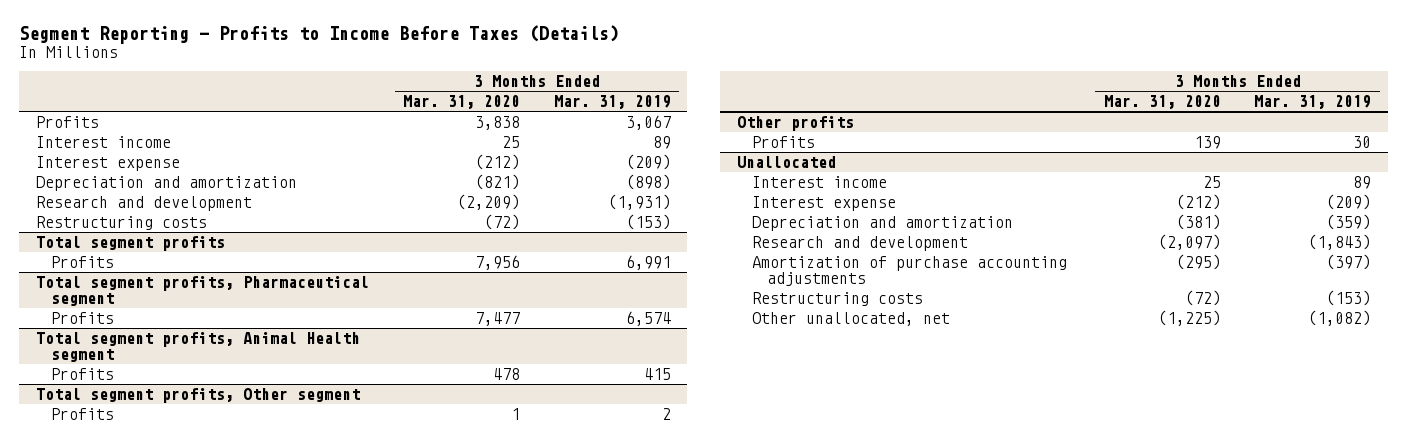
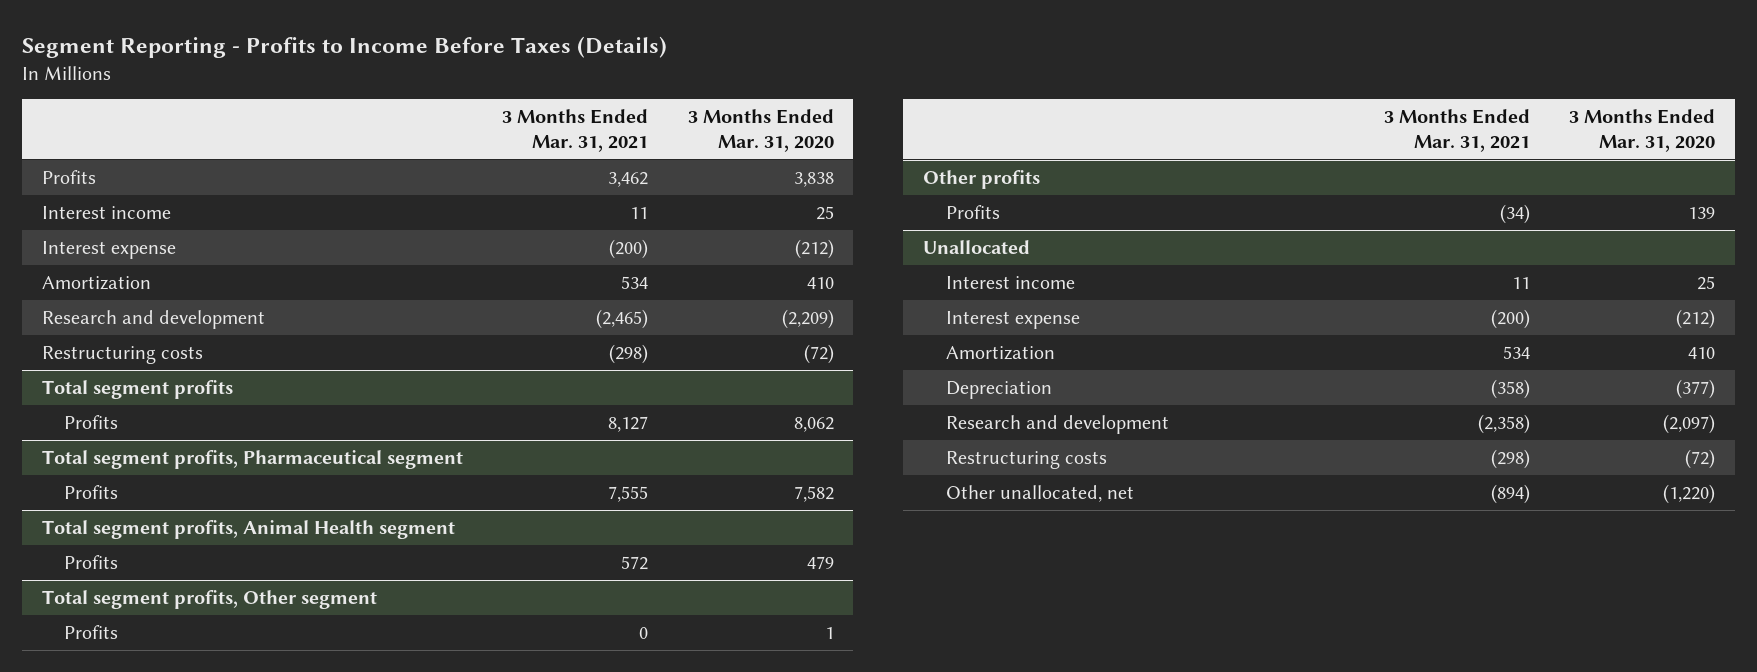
- | 3 Months Ended Mar. 31, 2020 | 3 Months Ended Mar. 31, 2019
+ | 3 Months Ended Mar. 31, 2021 | 3 Months Ended Mar. 31, 2020
- Depreciation and amortization | (821) | (898)
+ Amortization | 534 | 410
@ Total segment profits
- Profits | 7,956 | 6,991
+ Profits | 8,127 | 8,062
@ Total segment profits, Pharmaceutical segment
- Profits | 7,477 | 6,574
+ Profits | 7,555 | 7,582
@ Total segment profits, Animal Health segment
- Profits | 478 | 415
+ Profits | 572 | 479
@ Unallocated
- Depreciation and amortization | (381) | (359)
+ Amortization | 534 | 410
+ Depreciation | (358) | (377)
- Amortization of purchase accounting adjustments | (295) | (397)
- Other unallocated, net | (1,225) | (1,082)
+ Other unallocated, net | (894) | (1,220)

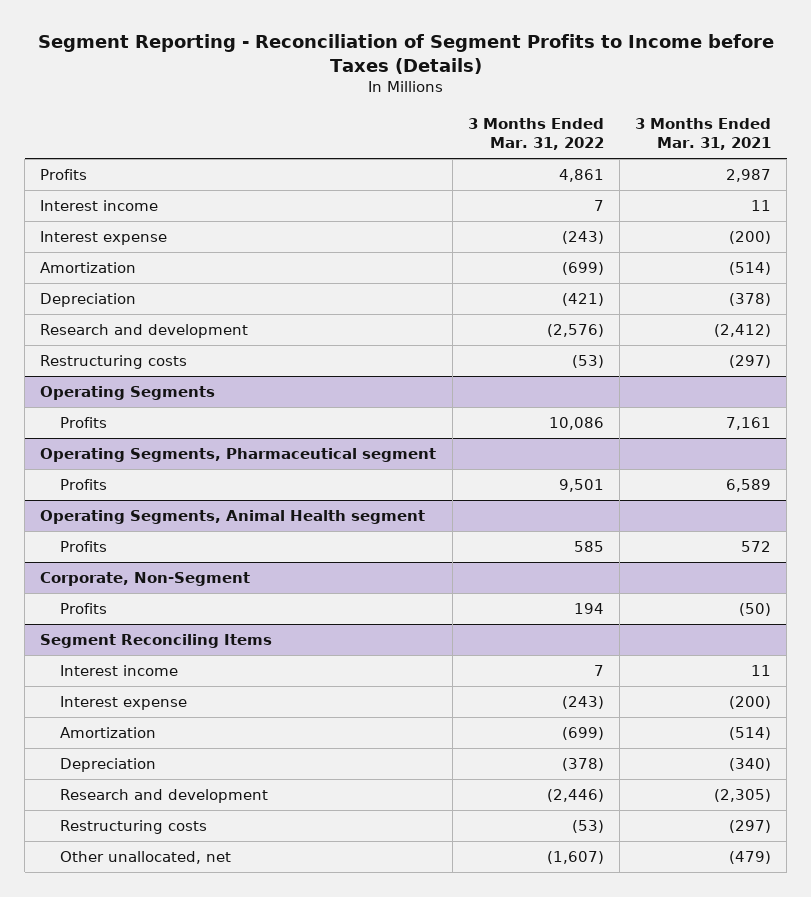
- Segment Reporting - Profits to Income Before Taxes (Details)
+ Segment Reporting - Reconciliation of Segment Profits to Income before Taxes (Details)
- | 3 Months Ended Mar. 31, 2021 | 3 Months Ended Mar. 31, 2020
+ | 3 Months Ended Mar. 31, 2022 | 3 Months Ended Mar. 31, 2021
- Profits | 3,462 | 3,838
+ Profits | 4,861 | 2,987
- Amortization | 534 | 410
- Research and development | (2,465) | (2,209)
- Restructuring costs | (298) | (72)
- Total segment profits
- Profits | 8,127 | 8,062
- Total segment profits, Pharmaceutical segment
- Profits | 7,555 | 7,582
- Total segment profits, Animal Health segment
+ Amortization | (699) | (514)
+ Depreciation | (421) | (378)
+ Research and development | (2,576) | (2,412)
+ Restructuring costs | (53) | (297)
+ Operating Segments
+ Profits | 10,086 | 7,161
+ Operating Segments, Pharmaceutical segment
+ Profits | 9,501 | 6,589
+ Operating Segments, Animal Health segment
- Total segment profits, Other segment
- Profits | 0 | 1
- Other profits
- Profits | (34) | 139
- Unallocated
+ Corporate, Non-Segment
+ Profits | 194 | (50)
+ Segment Reconciling Items
- Amortization | 534 | 410
- Depreciation | (358) | (377)
- Research and development | (2,358) | (2,097)
- Restructuring costs | (298) | (72)
- Other unallocated, net | (894) | (1,220)
+ Amortization | (699) | (514)
+ Depreciation | (378) | (340)
+ Research and development | (2,446) | (2,305)
+ Restructuring costs | (53) | (297)
+ Other unallocated, net | (1,607) | (479)

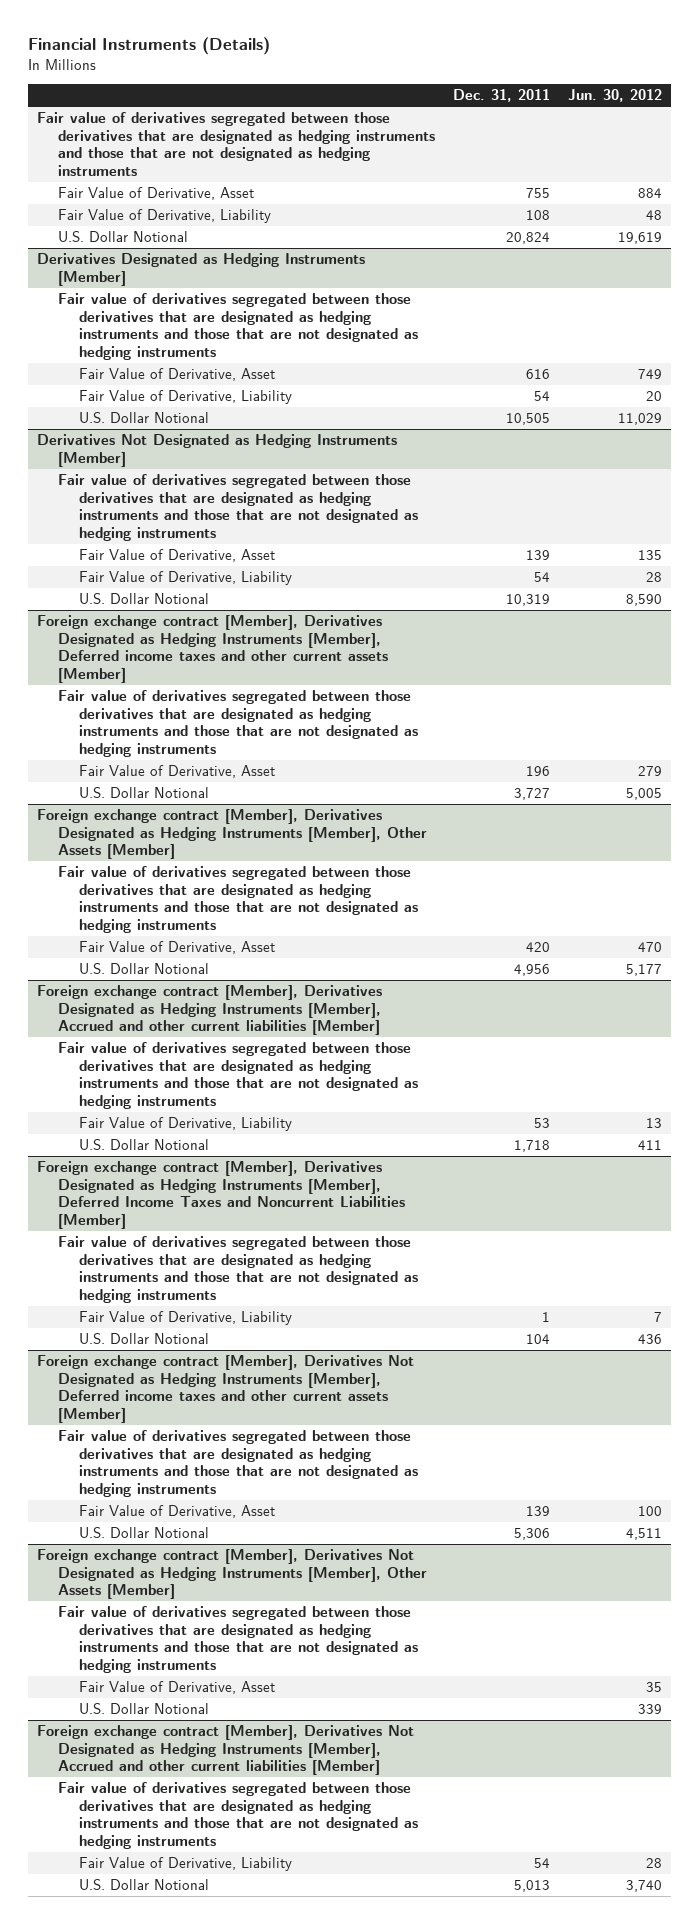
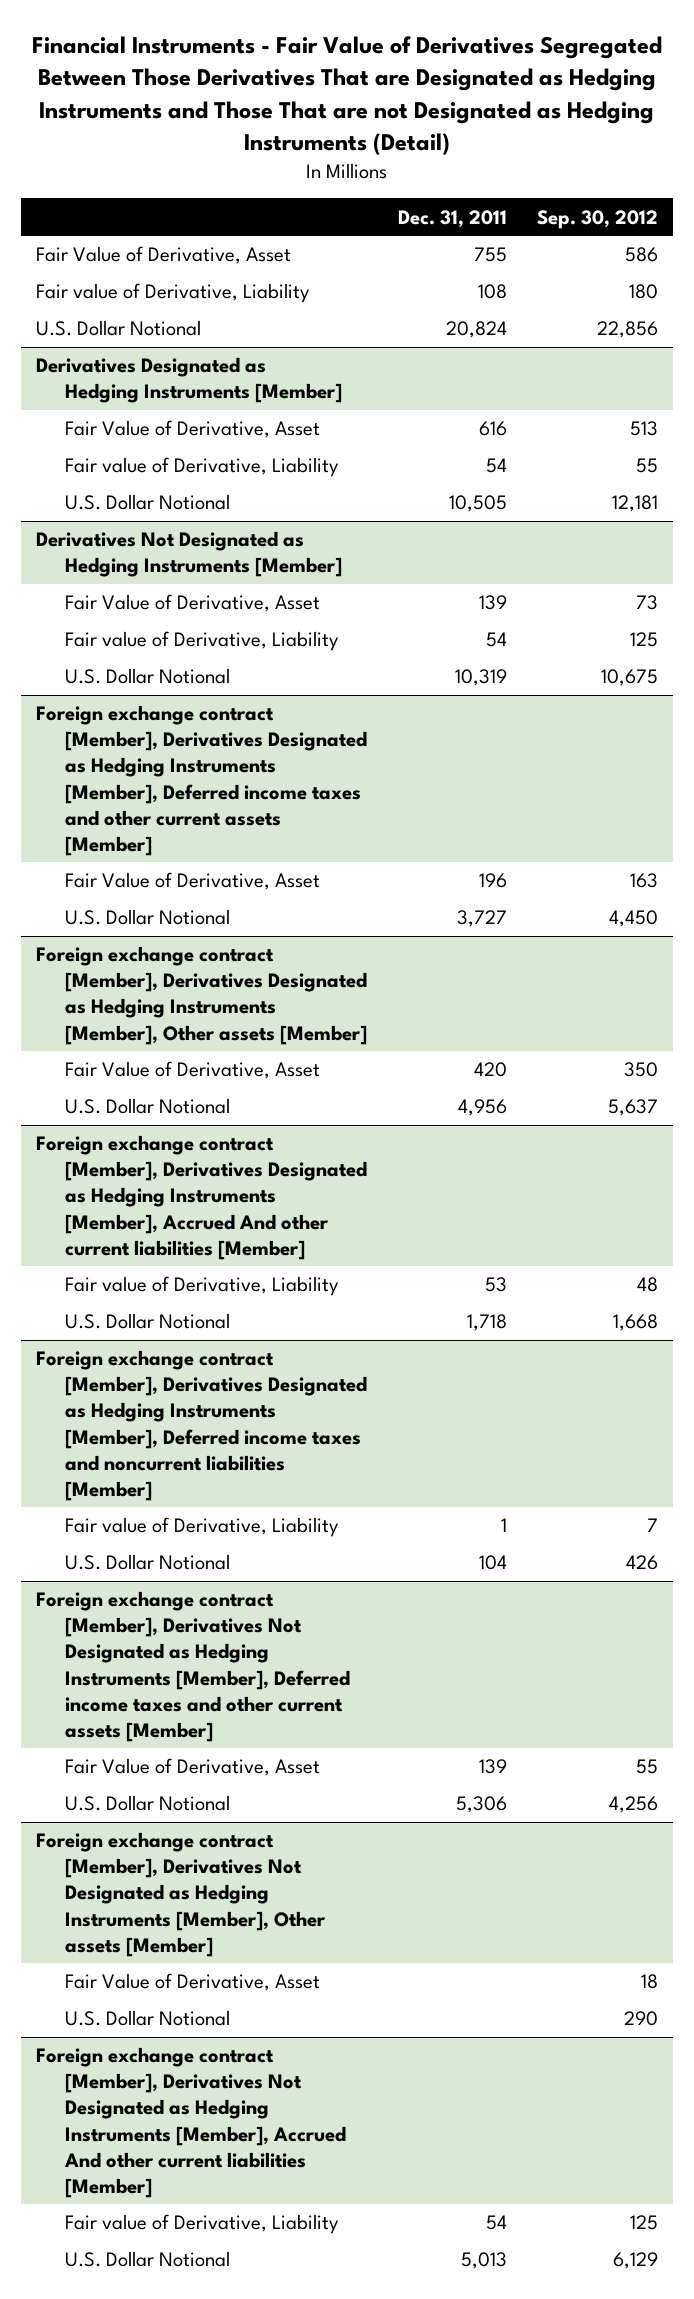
- Financial Instruments (Details)
+ Financial Instruments - Fair Value of Derivatives Segregated Between Those Derivatives That are Designated as Hedging Instruments and Those That are not Designated as Hedging Instruments (Detail)
- | Dec. 31, 2011 | Jun. 30, 2012
+ | Dec. 31, 2011 | Sep. 30, 2012
- Fair value of derivatives segregated between those derivatives that are designated as hedging instruments and those that are not designated as hedging instruments
- Fair Value of Derivative, Liability | 108 | 48
+ Fair value of Derivative, Liability | 108 | 180
@ Derivatives Designated as Hedging Instruments [Member]
- Fair value of derivatives segregated between those derivatives that are designated as hedging instruments and those that are not designated as hedging instruments
- Fair Value of Derivative, Liability | 54 | 20
+ Fair value of Derivative, Liability | 54 | 55
@ Derivatives Not Designated as Hedging Instruments [Member]
- Fair value of derivatives segregated between those derivatives that are designated as hedging instruments and those that are not designated as hedging instruments
- Fair Value of Derivative, Liability | 54 | 28
+ Fair value of Derivative, Liability | 54 | 125
@ Foreign exchange contract [Member], Derivatives Designated as Hedging Instruments [Member], Deferred income taxes and other current assets [Member]
- Fair value of derivatives segregated between those derivatives that are designated as hedging instruments and those that are not designated as hedging instruments
- Foreign exchange contract [Member], Derivatives Designated as Hedging Instruments [Member], Other Assets [Member]
- Fair value of derivatives segregated between those derivatives that are designated as hedging instruments and those that are not designated as hedging instruments
+ Foreign exchange contract [Member], Derivatives Designated as Hedging Instruments [Member], Other assets [Member]
- Foreign exchange contract [Member], Derivatives Designated as Hedging Instruments [Member], Accrued and other current liabilities [Member]
- Fair value of derivatives segregated between those derivatives that are designated as hedging instruments and those that are not designated as hedging instruments
- Fair Value of Derivative, Liability | 53 | 13
+ Foreign exchange contract [Member], Derivatives Designated as Hedging Instruments [Member], Accrued And other current liabilities [Member]
+ Fair value of Derivative, Liability | 53 | 48
- Foreign exchange contract [Member], Derivatives Designated as Hedging Instruments [Member], Deferred Income Taxes and Noncurrent Liabilities [Member]
- Fair value of derivatives segregated between those derivatives that are designated as hedging instruments and those that are not designated as hedging instruments
- Fair Value of Derivative, Liability | 1 | 7
+ Foreign exchange contract [Member], Derivatives Designated as Hedging Instruments [Member], Deferred income taxes and noncurrent liabilities [Member]
+ Fair value of Derivative, Liability | 1 | 7
@ Foreign exchange contract [Member], Derivatives Not Designated as Hedging Instruments [Member], Deferred income taxes and other current assets [Member]
- Fair value of derivatives segregated between those derivatives that are designated as hedging instruments and those that are not designated as hedging instruments
- Foreign exchange contract [Member], Derivatives Not Designated as Hedging Instruments [Member], Other Assets [Member]
- Fair value of derivatives segregated between those derivatives that are designated as hedging instruments and those that are not designated as hedging instruments
+ Foreign exchange contract [Member], Derivatives Not Designated as Hedging Instruments [Member], Other assets [Member]
- Foreign exchange contract [Member], Derivatives Not Designated as Hedging Instruments [Member], Accrued and other current liabilities [Member]
- Fair value of derivatives segregated between those derivatives that are designated as hedging instruments and those that are not designated as hedging instruments
- Fair Value of Derivative, Liability | 54 | 28
+ Foreign exchange contract [Member], Derivatives Not Designated as Hedging Instruments [Member], Accrued And other current liabilities [Member]
+ Fair value of Derivative, Liability | 54 | 125

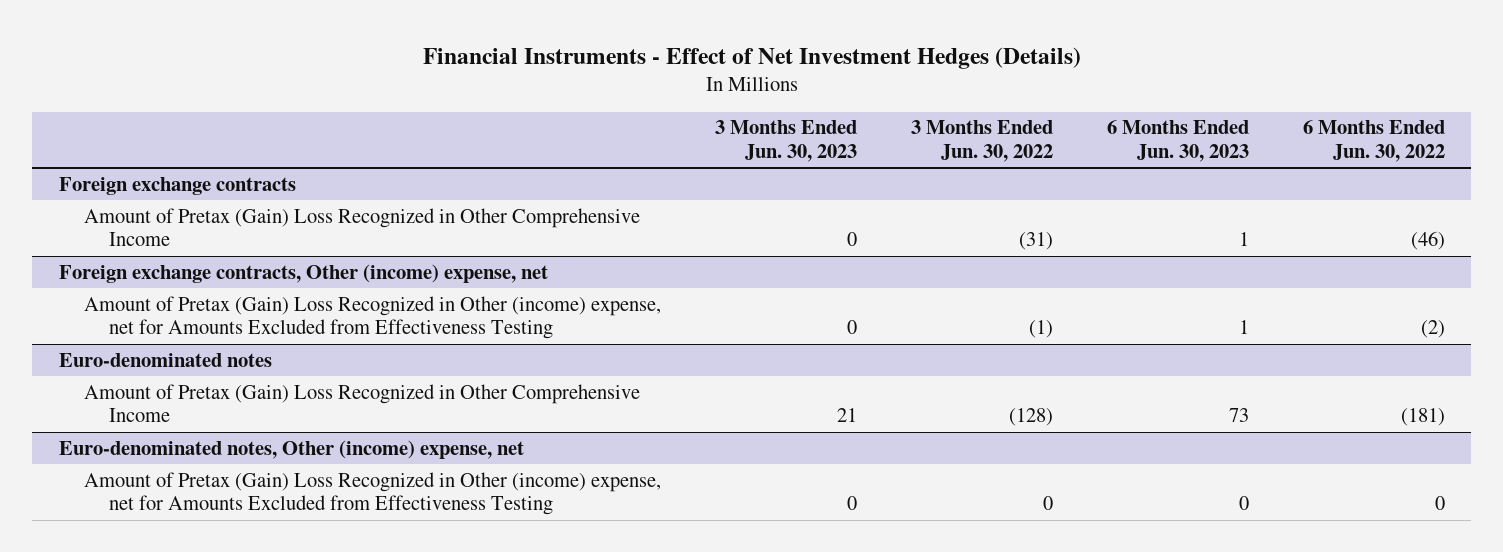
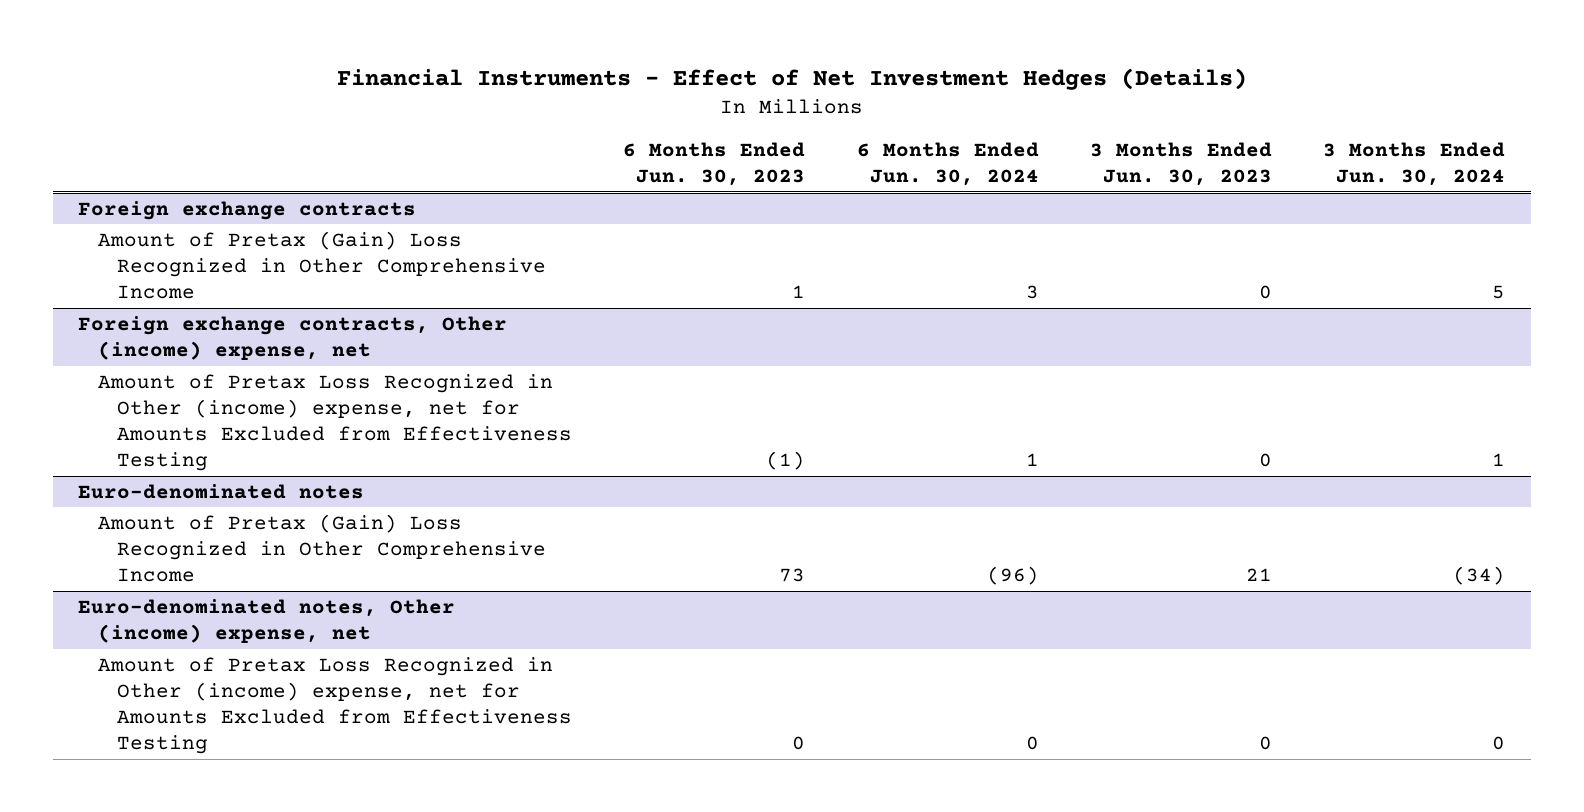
- | 3 Months Ended Jun. 30, 2023 | 3 Months Ended Jun. 30, 2022 | 6 Months Ended Jun. 30, 2023 | 6 Months Ended Jun. 30, 2022
+ | 6 Months Ended Jun. 30, 2023 | 6 Months Ended Jun. 30, 2024 | 3 Months Ended Jun. 30, 2023 | 3 Months Ended Jun. 30, 2024
@ Foreign exchange contracts, Other (income) expense, net
- Amount of Pretax (Gain) Loss Recognized in Other (income) expense, net for Amounts Excluded from Effectiveness Testing | 0 | (1) | 1 | (2)
+ Amount of Pretax Loss Recognized in Other (income) expense, net for Amounts Excluded from Effectiveness Testing | (1) | 1 | 0 | 1
@ Euro-denominated notes, Other (income) expense, net
- Amount of Pretax (Gain) Loss Recognized in Other (income) expense, net for Amounts Excluded from Effectiveness Testing | 0 | 0 | 0 | 0
+ Amount of Pretax Loss Recognized in Other (income) expense, net for Amounts Excluded from Effectiveness Testing | 0 | 0 | 0 | 0

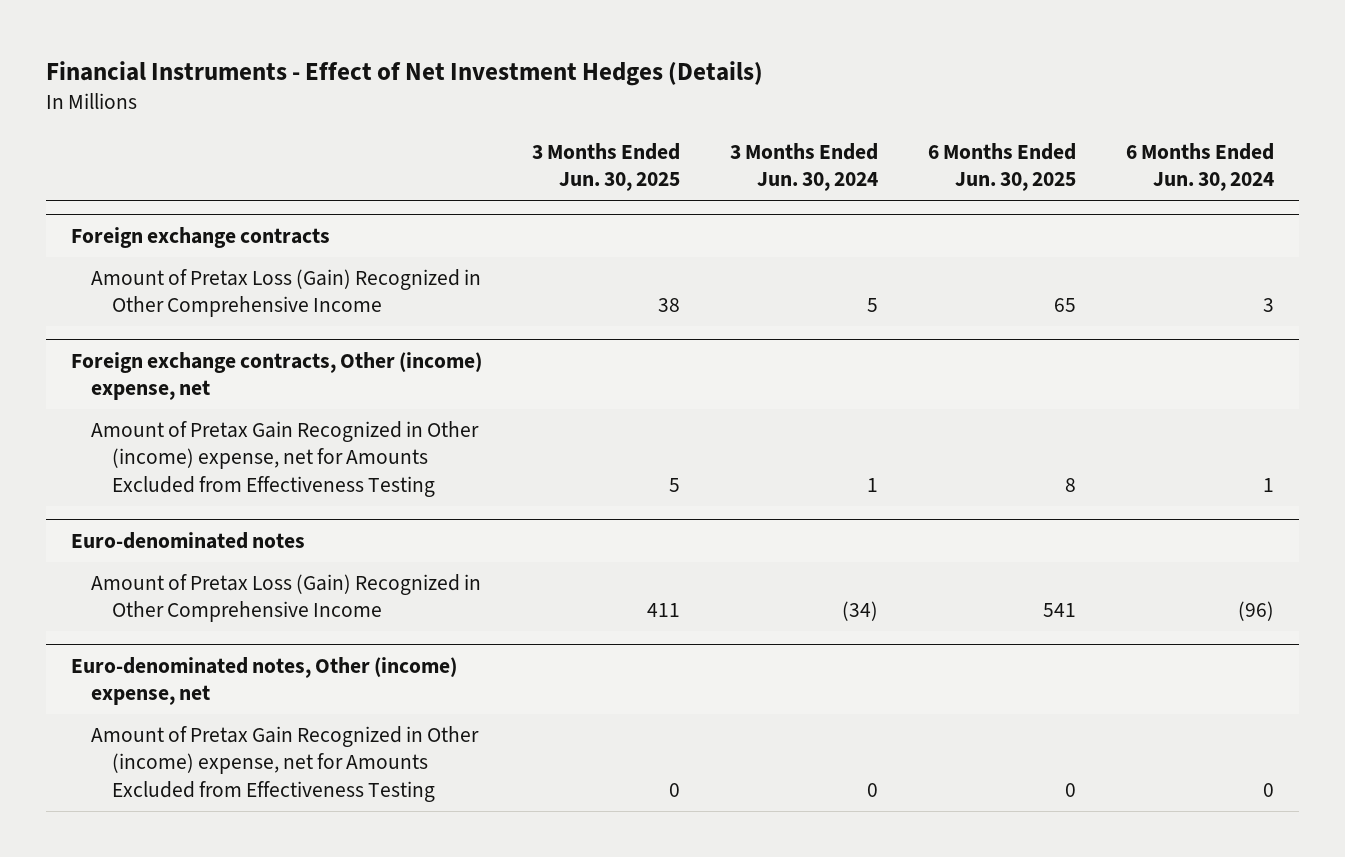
- | 6 Months Ended Jun. 30, 2023 | 6 Months Ended Jun. 30, 2024 | 3 Months Ended Jun. 30, 2023 | 3 Months Ended Jun. 30, 2024
+ | 3 Months Ended Jun. 30, 2025 | 3 Months Ended Jun. 30, 2024 | 6 Months Ended Jun. 30, 2025 | 6 Months Ended Jun. 30, 2024
@ Foreign exchange contracts
- Amount of Pretax (Gain) Loss Recognized in Other Comprehensive Income | 1 | 3 | 0 | 5
+ Amount of Pretax Loss (Gain) Recognized in Other Comprehensive Income | 38 | 5 | 65 | 3
@ Foreign exchange contracts, Other (income) expense, net
- Amount of Pretax Loss Recognized in Other (income) expense, net for Amounts Excluded from Effectiveness Testing | (1) | 1 | 0 | 1
+ Amount of Pretax Gain Recognized in Other (income) expense, net for Amounts Excluded from Effectiveness Testing | 5 | 1 | 8 | 1
@ Euro-denominated notes
- Amount of Pretax (Gain) Loss Recognized in Other Comprehensive Income | 73 | (96) | 21 | (34)
+ Amount of Pretax Loss (Gain) Recognized in Other Comprehensive Income | 411 | (34) | 541 | (96)
@ Euro-denominated notes, Other (income) expense, net
- Amount of Pretax Loss Recognized in Other (income) expense, net for Amounts Excluded from Effectiveness Testing | 0 | 0 | 0 | 0
+ Amount of Pretax Gain Recognized in Other (income) expense, net for Amounts Excluded from Effectiveness Testing | 0 | 0 | 0 | 0

